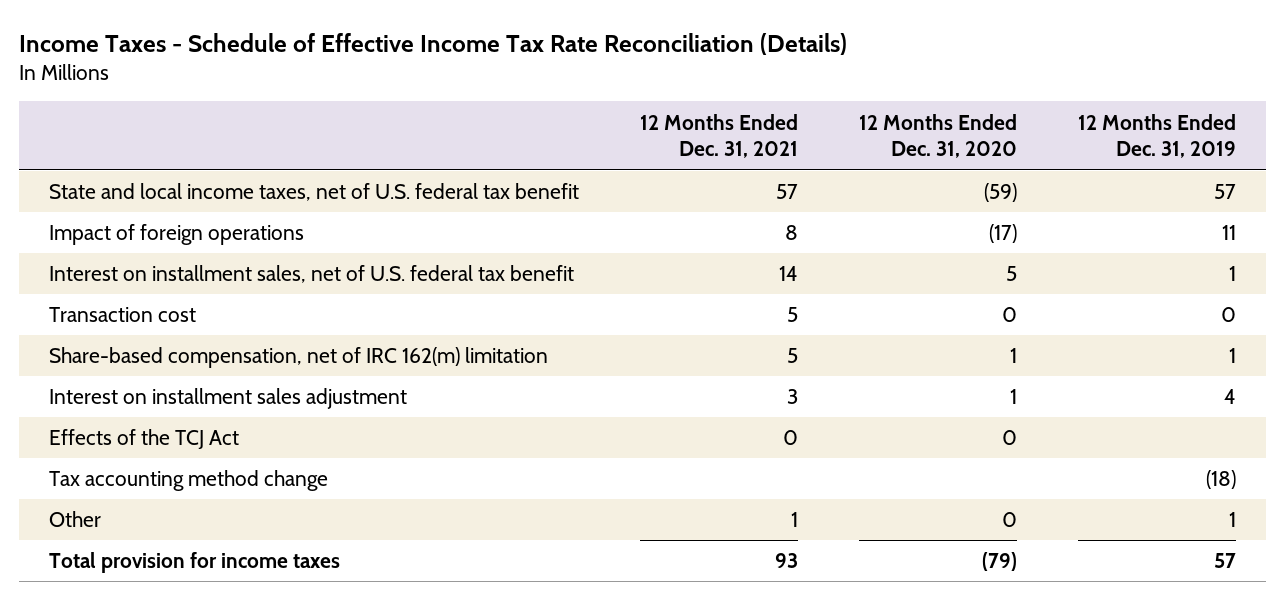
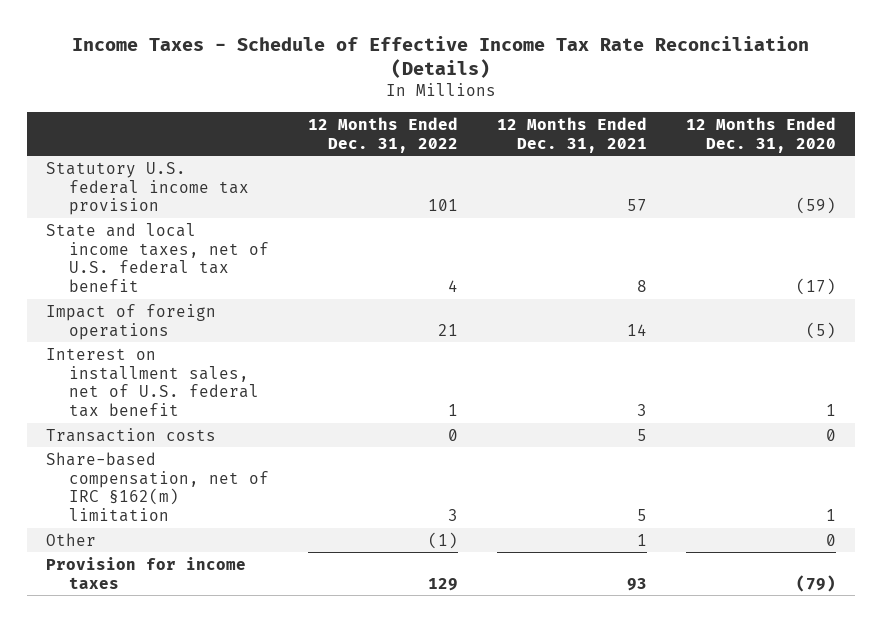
- | 12 Months Ended Dec. 31, 2021 | 12 Months Ended Dec. 31, 2020 | 12 Months Ended Dec. 31, 2019
+ | 12 Months Ended Dec. 31, 2022 | 12 Months Ended Dec. 31, 2021 | 12 Months Ended Dec. 31, 2020
- State and local income taxes, net of U.S. federal tax benefit | 57 | (59) | 57
- Impact of foreign operations | 8 | (17) | 11
- Interest on installment sales, net of U.S. federal tax benefit | 14 | 5 | 1
- Transaction cost | 5 | 0 | 0
- Share-based compensation, net of IRC 162(m) limitation | 5 | 1 | 1
- Interest on installment sales adjustment | 3 | 1 | 4
- Effects of the TCJ Act | 0 | 0 |
- Tax accounting method change | | | (18)
+ Statutory U.S. federal income tax provision | 101 | 57 | (59)
+ State and local income taxes, net of U.S. federal tax benefit | 4 | 8 | (17)
+ Impact of foreign operations | 21 | 14 | (5)
+ Interest on installment sales, net of U.S. federal tax benefit | 1 | 3 | 1
+ Transaction costs | 0 | 5 | 0
+ Share-based compensation, net of IRC §162(m) limitation | 3 | 5 | 1
- Total provision for income taxes | 93 | (79) | 57
+ Provision for income taxes | 129 | 93 | (79)

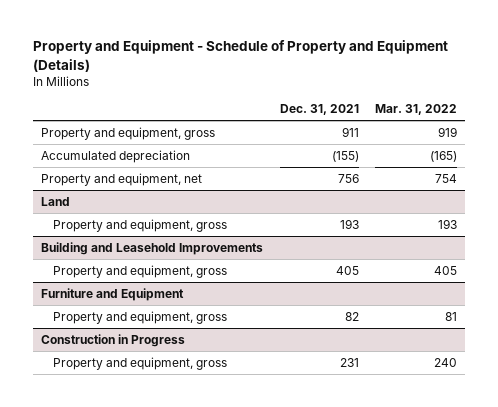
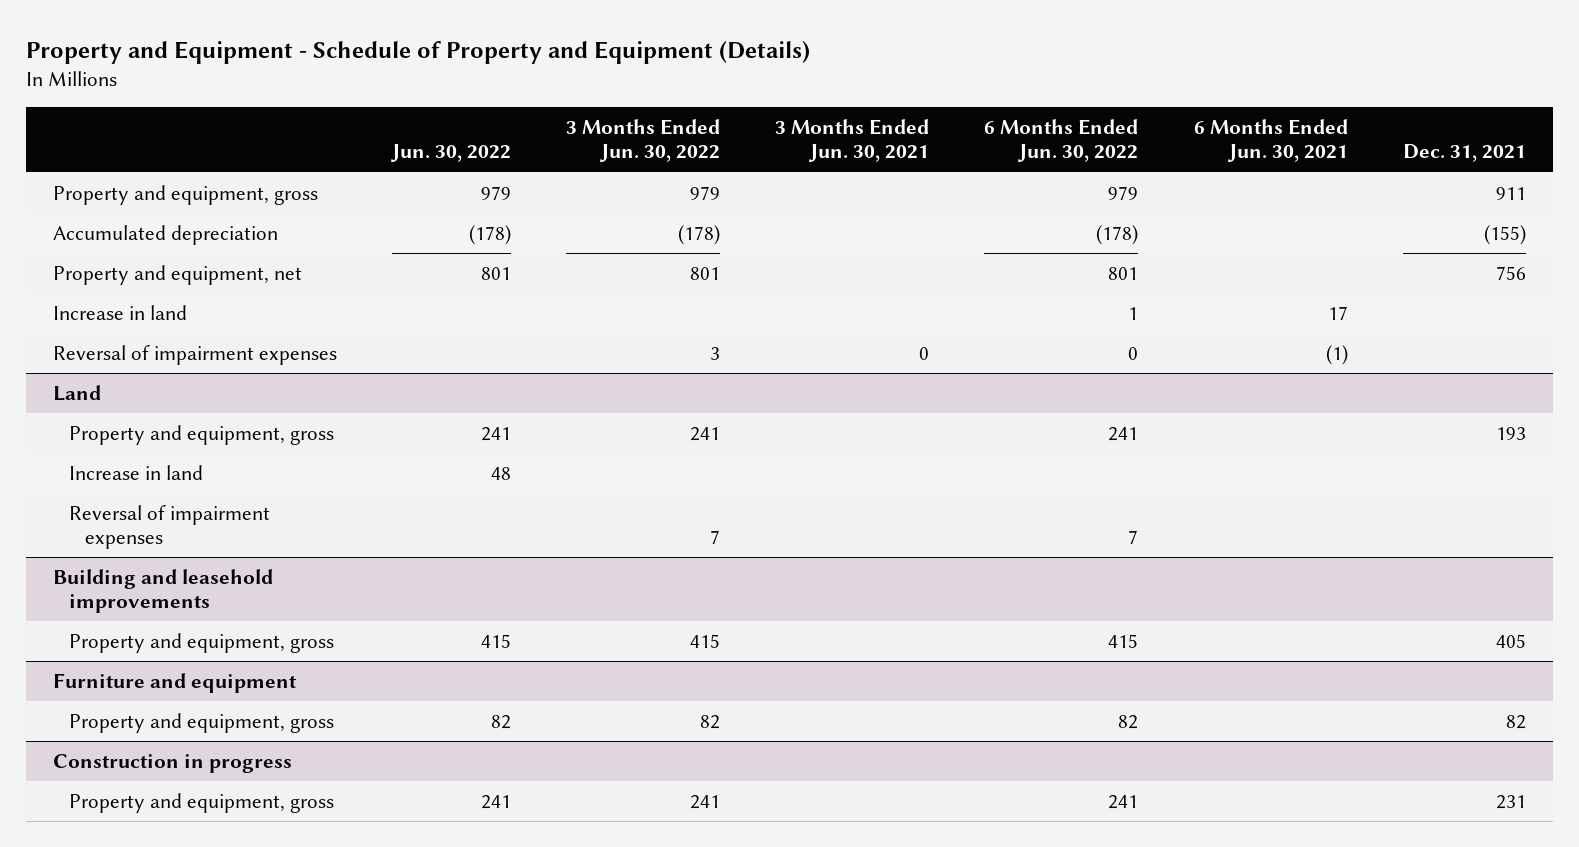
- | Dec. 31, 2021 | Mar. 31, 2022
+ | Jun. 30, 2022 | 3 Months Ended Jun. 30, 2022 | 3 Months Ended Jun. 30, 2021 | 6 Months Ended Jun. 30, 2022 | 6 Months Ended Jun. 30, 2021 | Dec. 31, 2021
+ Increase in land | | | | 1 | 17 |
+ Reversal of impairment expenses | | 3 | 0 | 0 | (1) |
- Building and Leasehold Improvements
@ Land
+ Increase in land | 48 | | | | |
+ Reversal of impairment expenses | | 7 | | 7 | |
+ Building and leasehold improvements
- Furniture and Equipment
+ Furniture and equipment
- Construction in Progress
+ Construction in progress

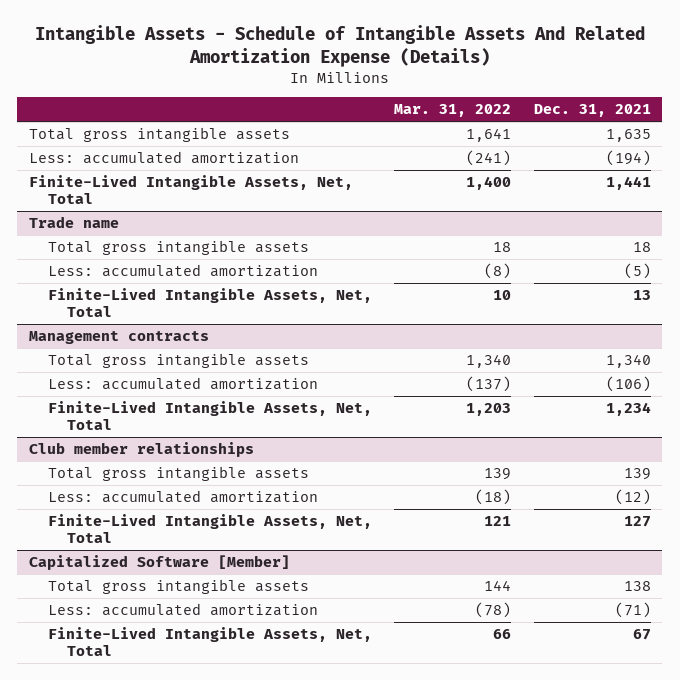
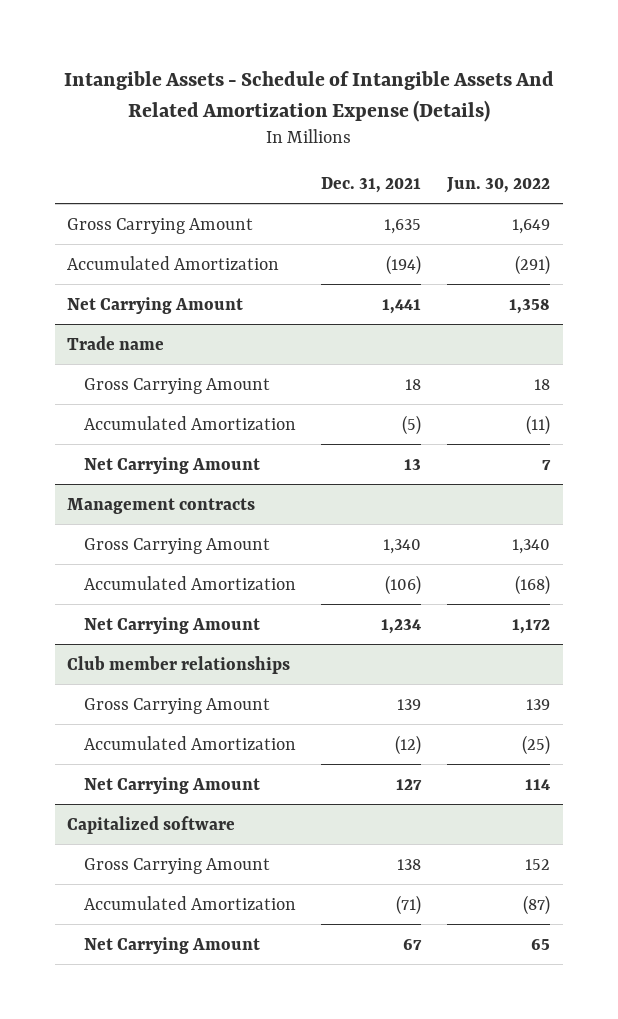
- | Mar. 31, 2022 | Dec. 31, 2021
+ | Dec. 31, 2021 | Jun. 30, 2022
- Total gross intangible assets | 1,641 | 1,635
- Less: accumulated amortization | (241) | (194)
- Finite-Lived Intangible Assets, Net, Total | 1,400 | 1,441
+ Gross Carrying Amount | 1,635 | 1,649
+ Accumulated Amortization | (194) | (291)
+ Net Carrying Amount | 1,441 | 1,358
@ Trade name
- Total gross intangible assets | 18 | 18
- Less: accumulated amortization | (8) | (5)
- Finite-Lived Intangible Assets, Net, Total | 10 | 13
+ Gross Carrying Amount | 18 | 18
+ Accumulated Amortization | (5) | (11)
+ Net Carrying Amount | 13 | 7
@ Management contracts
- Total gross intangible assets | 1,340 | 1,340
- Less: accumulated amortization | (137) | (106)
- Finite-Lived Intangible Assets, Net, Total | 1,203 | 1,234
+ Gross Carrying Amount | 1,340 | 1,340
+ Accumulated Amortization | (106) | (168)
+ Net Carrying Amount | 1,234 | 1,172
@ Club member relationships
- Total gross intangible assets | 139 | 139
- Less: accumulated amortization | (18) | (12)
- Finite-Lived Intangible Assets, Net, Total | 121 | 127
- Capitalized Software [Member]
- Total gross intangible assets | 144 | 138
- Less: accumulated amortization | (78) | (71)
- Finite-Lived Intangible Assets, Net, Total | 66 | 67
@ Club member relationships
+ Gross Carrying Amount | 139 | 139
+ Accumulated Amortization | (12) | (25)
+ Net Carrying Amount | 127 | 114
+ Capitalized software
+ Gross Carrying Amount | 138 | 152
+ Accumulated Amortization | (71) | (87)
+ Net Carrying Amount | 67 | 65

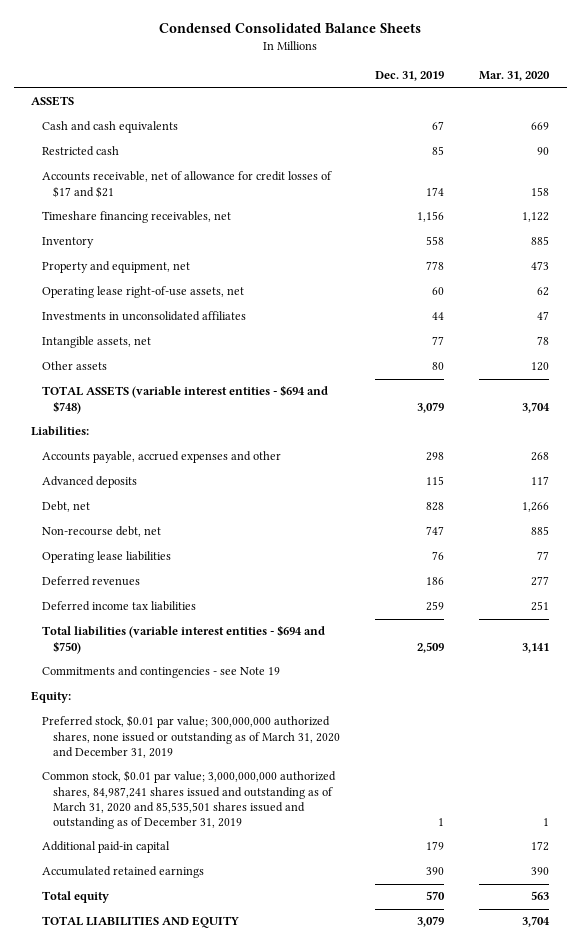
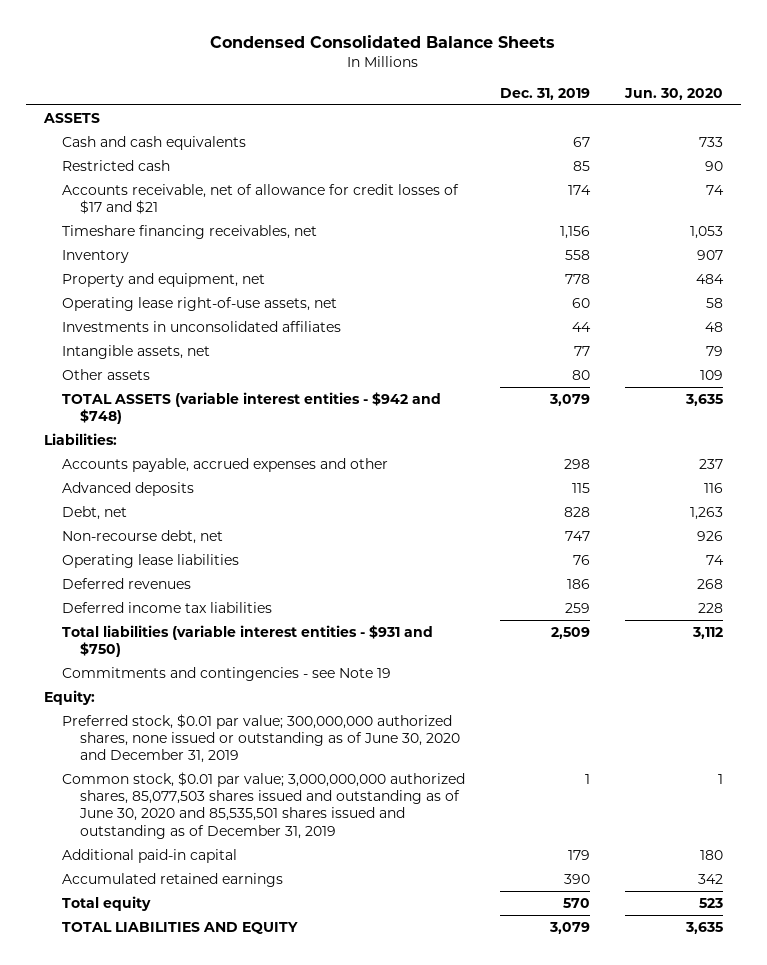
- | Dec. 31, 2019 | Mar. 31, 2020
+ | Dec. 31, 2019 | Jun. 30, 2020
- TOTAL ASSETS (variable interest entities - $694 and $748) | 3,079 | 3,704
+ TOTAL ASSETS (variable interest entities - $942 and $748) | 3,079 | 3,635
- Total liabilities (variable interest entities - $694 and $750) | 2,509 | 3,141
+ Total liabilities (variable interest entities - $931 and $750) | 2,509 | 3,112
- Preferred stock, $0.01 par value; 300,000,000 authorized shares, none issued or outstanding as of March 31, 2020 and December 31, 2019
- Common stock, $0.01 par value; 3,000,000,000 authorized shares, 84,987,241 shares issued and outstanding as of March 31, 2020 and 85,535,501 shares issued and outstanding as of December 31, 2019 | 1 | 1
+ Preferred stock, $0.01 par value; 300,000,000 authorized shares, none issued or outstanding as of June 30, 2020 and December 31, 2019
+ Common stock, $0.01 par value; 3,000,000,000 authorized shares, 85,077,503 shares issued and outstanding as of June 30, 2020 and 85,535,501 shares issued and outstanding as of December 31, 2019 | 1 | 1

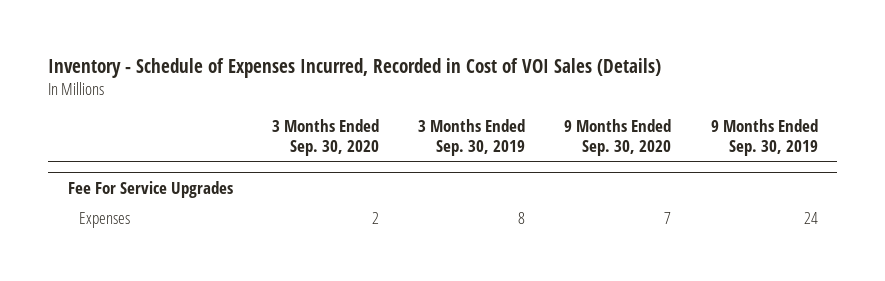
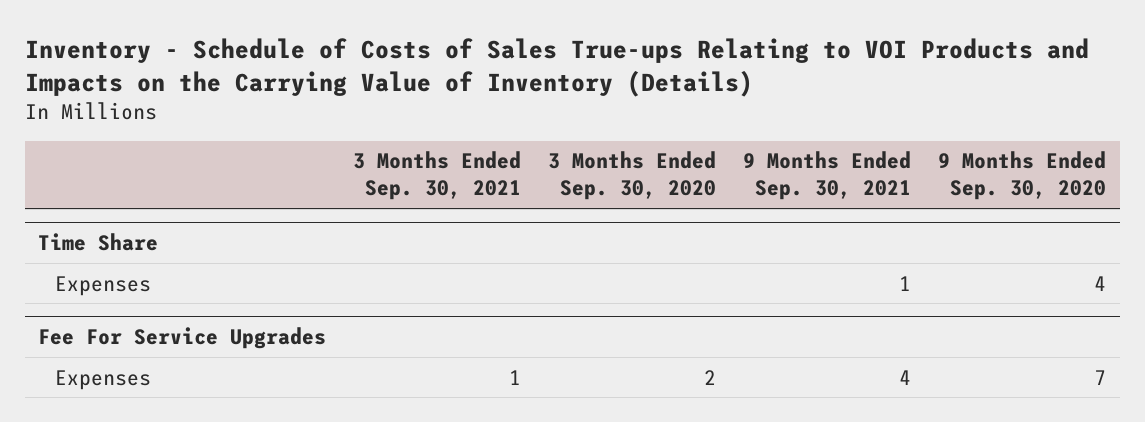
- Inventory - Schedule of Expenses Incurred, Recorded in Cost of VOI Sales (Details)
+ Inventory - Schedule of Costs of Sales True-ups Relating to VOI Products and Impacts on the Carrying Value of Inventory (Details)
- | 3 Months Ended Sep. 30, 2020 | 3 Months Ended Sep. 30, 2019 | 9 Months Ended Sep. 30, 2020 | 9 Months Ended Sep. 30, 2019
+ | 3 Months Ended Sep. 30, 2021 | 3 Months Ended Sep. 30, 2020 | 9 Months Ended Sep. 30, 2021 | 9 Months Ended Sep. 30, 2020
+ Time Share
+ Expenses | | | 1 | 4

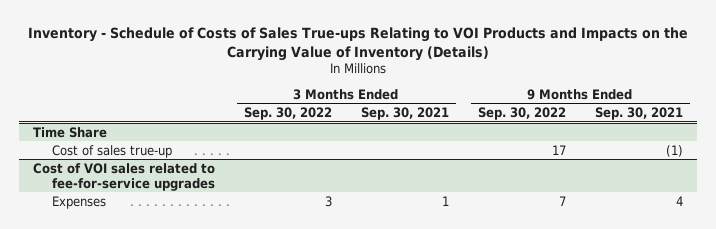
- | 3 Months Ended Sep. 30, 2021 | 3 Months Ended Sep. 30, 2020 | 9 Months Ended Sep. 30, 2021 | 9 Months Ended Sep. 30, 2020
+ | 3 Months Ended Sep. 30, 2022 | 3 Months Ended Sep. 30, 2021 | 9 Months Ended Sep. 30, 2022 | 9 Months Ended Sep. 30, 2021
@ Time Share
- Expenses | | | 1 | 4
- Fee For Service Upgrades
@ Time Share
+ Cost of sales true-up | | | 17 | (1)
+ Cost of VOI sales related to fee-for-service upgrades

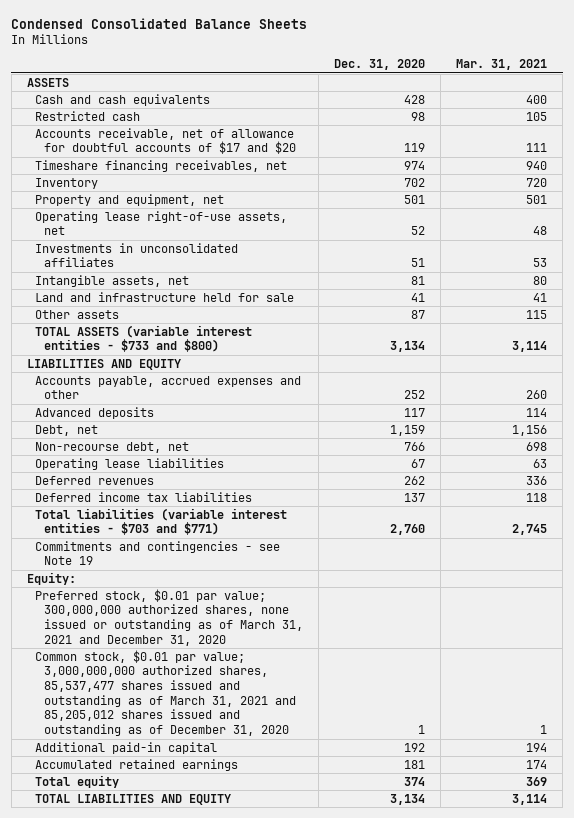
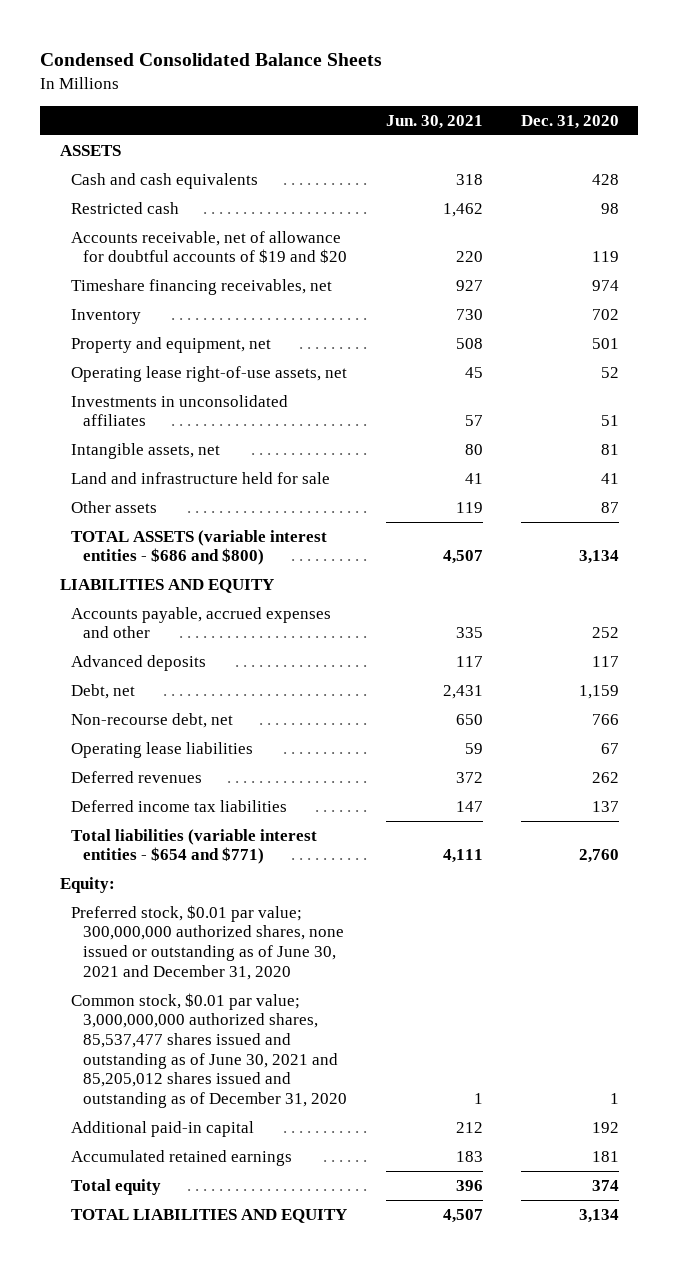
- | Dec. 31, 2020 | Mar. 31, 2021
+ | Jun. 30, 2021 | Dec. 31, 2020
- Accounts receivable, net of allowance for doubtful accounts of $17 and $20 | 119 | 111
+ Accounts receivable, net of allowance for doubtful accounts of $19 and $20 | 220 | 119
- TOTAL ASSETS (variable interest entities - $733 and $800) | 3,134 | 3,114
+ TOTAL ASSETS (variable interest entities - $686 and $800) | 4,507 | 3,134
- Total liabilities (variable interest entities - $703 and $771) | 2,760 | 2,745
- Commitments and contingencies - see Note 19
+ Total liabilities (variable interest entities - $654 and $771) | 4,111 | 2,760
- Preferred stock, $0.01 par value; 300,000,000 authorized shares, none issued or outstanding as of March 31, 2021 and December 31, 2020
- Common stock, $0.01 par value; 3,000,000,000 authorized shares, 85,537,477 shares issued and outstanding as of March 31, 2021 and 85,205,012 shares issued and outstanding as of December 31, 2020 | 1 | 1
+ Preferred stock, $0.01 par value; 300,000,000 authorized shares, none issued or outstanding as of June 30, 2021 and December 31, 2020
+ Common stock, $0.01 par value; 3,000,000,000 authorized shares, 85,537,477 shares issued and outstanding as of June 30, 2021 and 85,205,012 shares issued and outstanding as of December 31, 2020 | 1 | 1

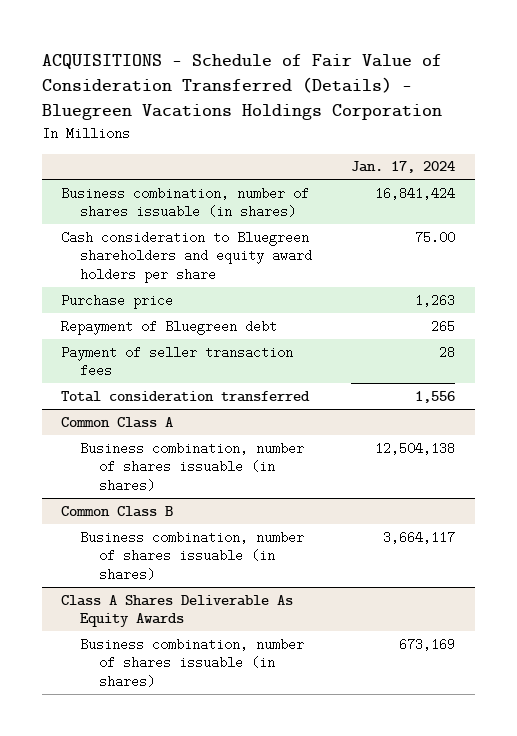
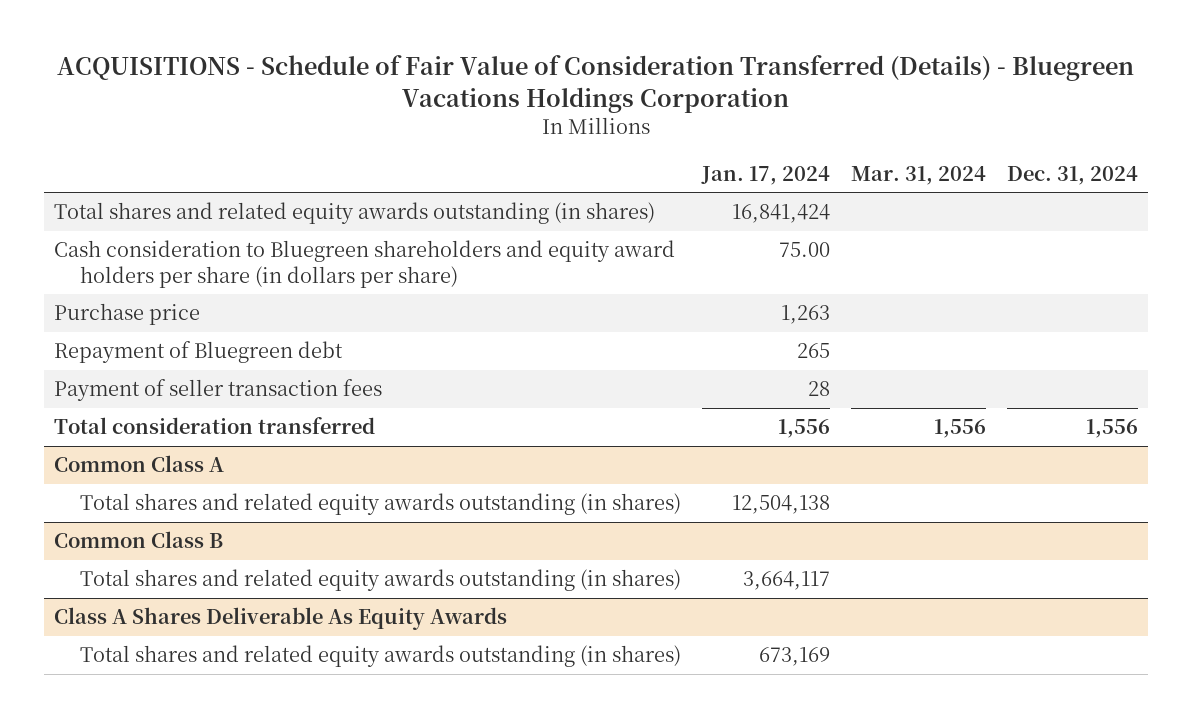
- | Jan. 17, 2024
+ | Jan. 17, 2024 | Mar. 31, 2024 | Dec. 31, 2024
- Business combination, number of shares issuable (in shares) | 16,841,424
- Cash consideration to Bluegreen shareholders and equity award holders per share | 75.00
+ Total shares and related equity awards outstanding (in shares) | 16,841,424 | |
+ Cash consideration to Bluegreen shareholders and equity award holders per share (in dollars per share) | 75.00 | |
@ Common Class A
- Business combination, number of shares issuable (in shares) | 12,504,138
+ Total shares and related equity awards outstanding (in shares) | 12,504,138 | |
@ Common Class B
- Business combination, number of shares issuable (in shares) | 3,664,117
+ Total shares and related equity awards outstanding (in shares) | 3,664,117 | |
@ Class A Shares Deliverable As Equity Awards
- Business combination, number of shares issuable (in shares) | 673,169
+ Total shares and related equity awards outstanding (in shares) | 673,169 | |

